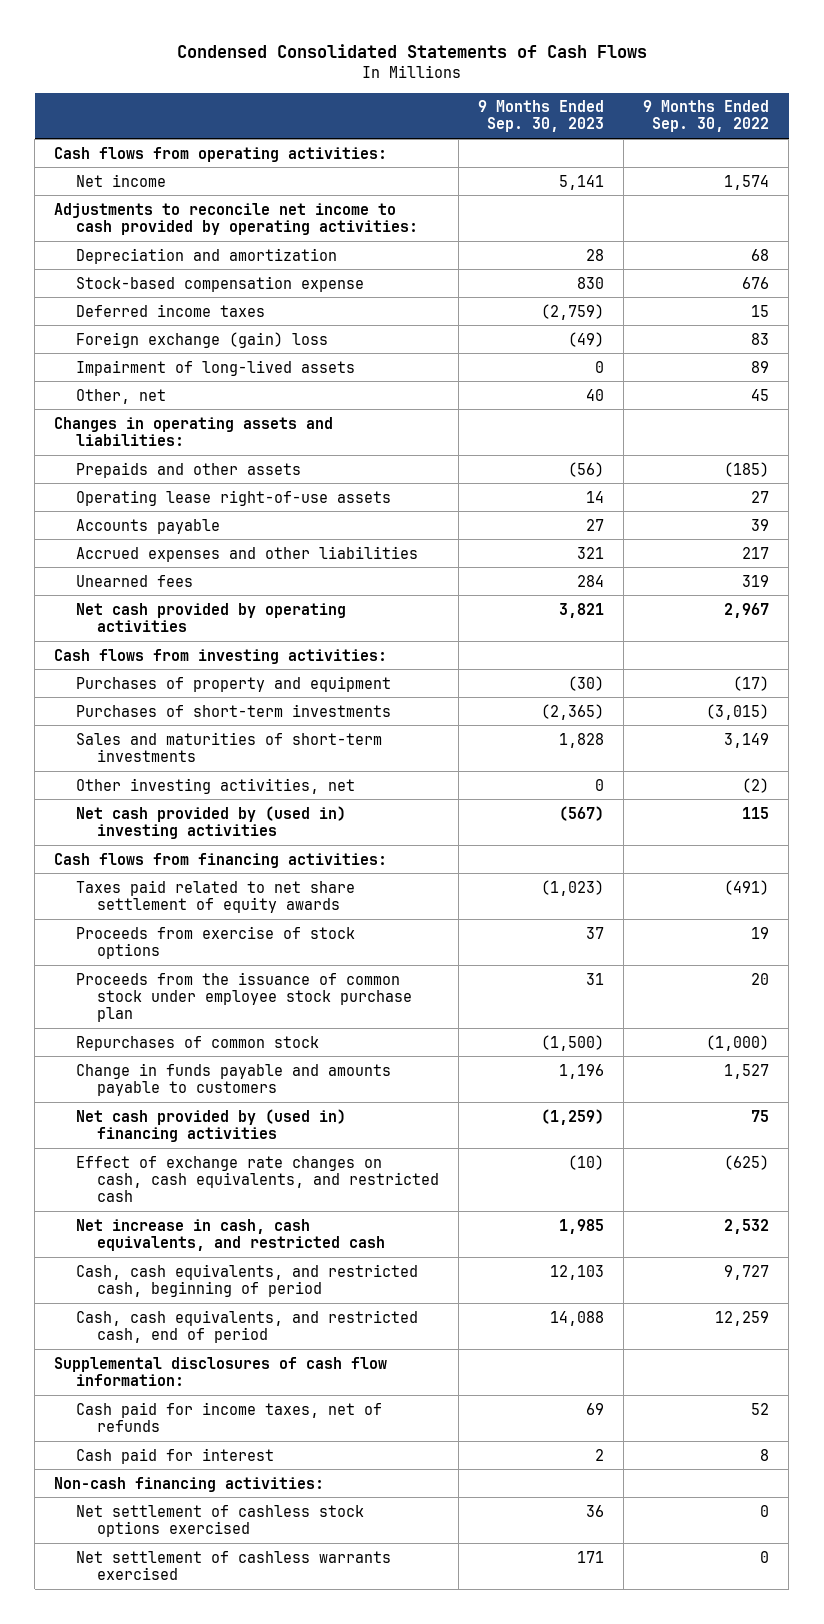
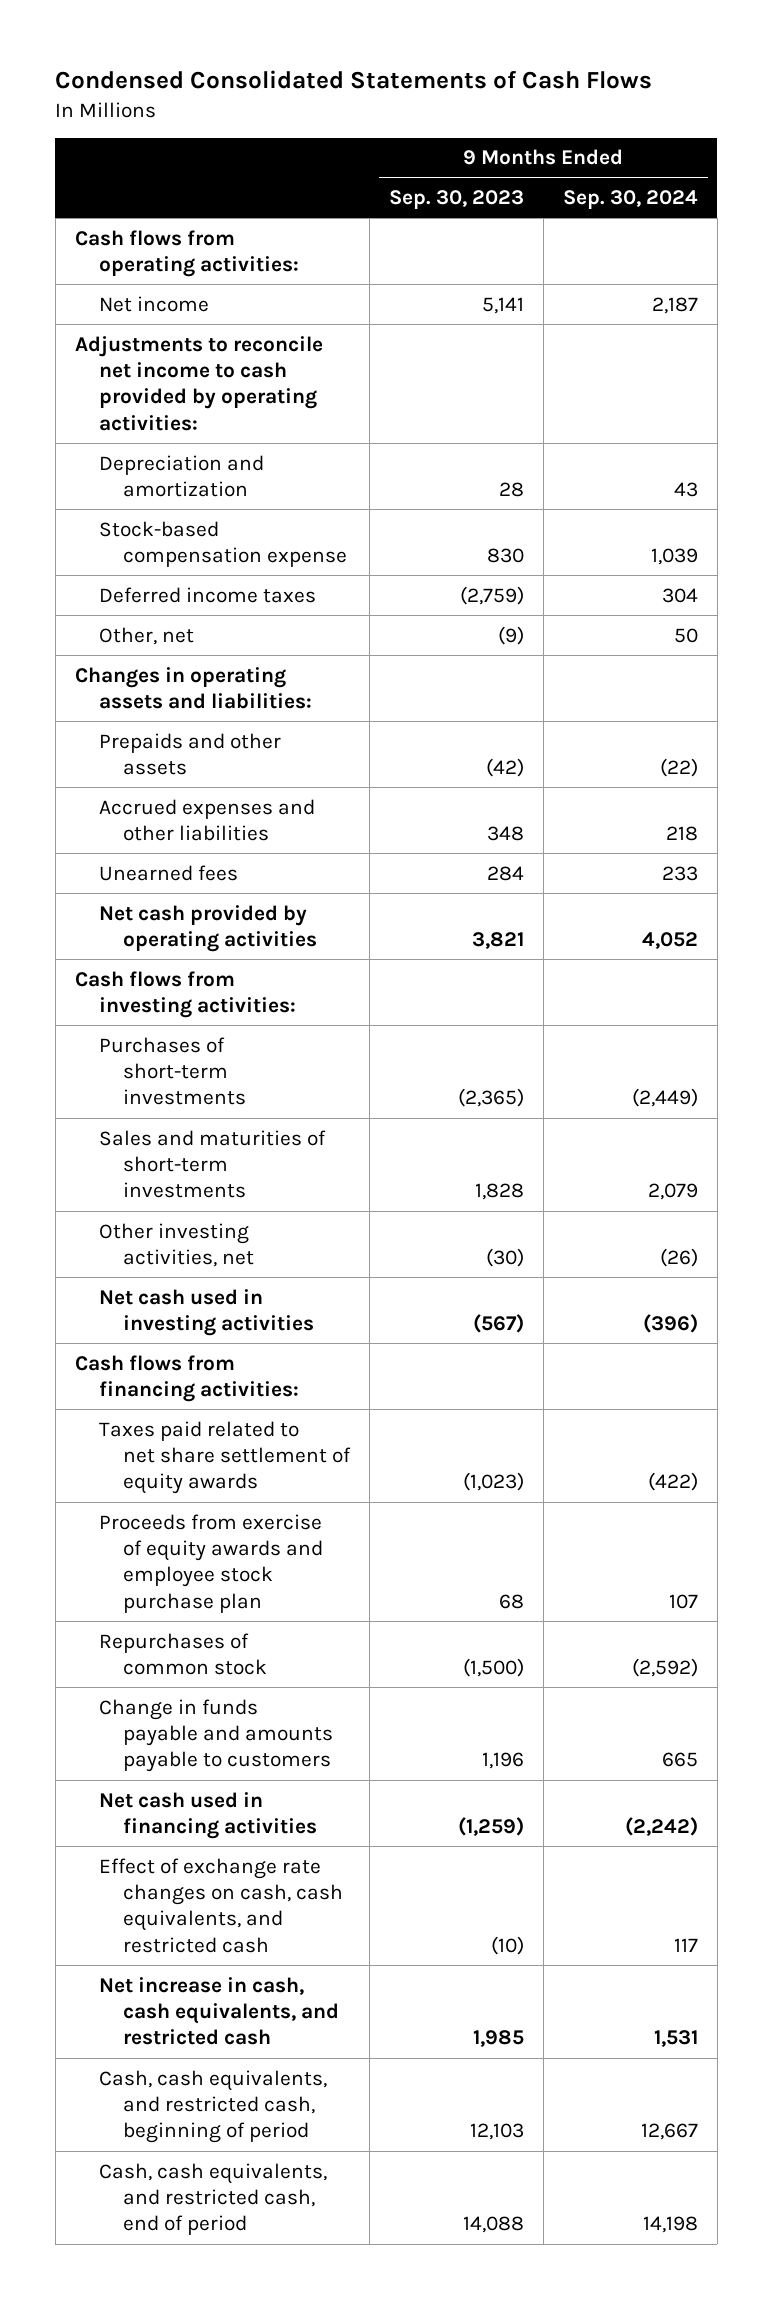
- | 9 Months Ended Sep. 30, 2023 | 9 Months Ended Sep. 30, 2022
+ | 9 Months Ended Sep. 30, 2023 | 9 Months Ended Sep. 30, 2024
- Foreign exchange (gain) loss | (49) | 83
- Impairment of long-lived assets | 0 | 89
- Other, net | 40 | 45
+ Other, net | (9) | 50
- Prepaids and other assets | (56) | (185)
- Operating lease right-of-use assets | 14 | 27
- Accounts payable | 27 | 39
- Accrued expenses and other liabilities | 321 | 217
+ Prepaids and other assets | (42) | (22)
+ Accrued expenses and other liabilities | 348 | 218
- Purchases of property and equipment | (30) | (17)
- Other investing activities, net | 0 | (2)
- Net cash provided by (used in) investing activities | (567) | 115
+ Other investing activities, net | (30) | (26)
+ Net cash used in investing activities | (567) | (396)
- Proceeds from exercise of stock options | 37 | 19
- Proceeds from the issuance of common stock under employee stock purchase plan | 31 | 20
+ Proceeds from exercise of equity awards and employee stock purchase plan | 68 | 107
- Net cash provided by (used in) financing activities | (1,259) | 75
+ Net cash used in financing activities | (1,259) | (2,242)
- Supplemental disclosures of cash flow information:
- Cash paid for income taxes, net of refunds | 69 | 52
- Cash paid for interest | 2 | 8
- Non-cash financing activities:
- Net settlement of cashless stock options exercised | 36 | 0
- Net settlement of cashless warrants exercised | 171 | 0

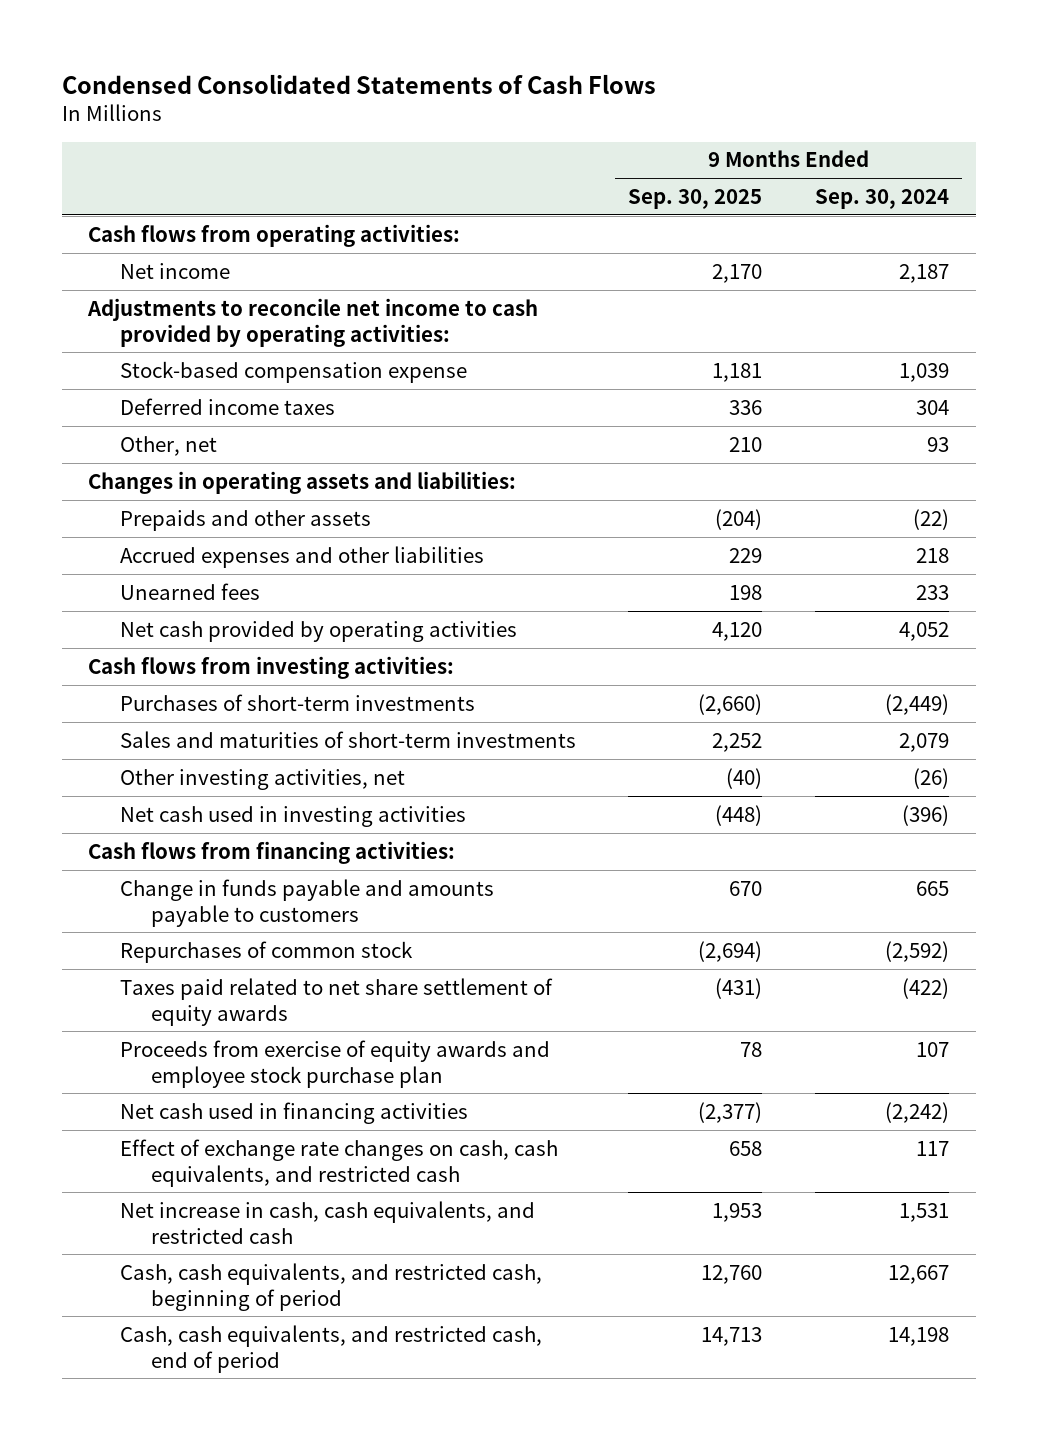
- | 9 Months Ended Sep. 30, 2023 | 9 Months Ended Sep. 30, 2024
+ | 9 Months Ended Sep. 30, 2025 | 9 Months Ended Sep. 30, 2024
- Depreciation and amortization | 28 | 43
- Other, net | (9) | 50
+ Other, net | 210 | 93
moved up: Change in funds payable and amounts payable to customers | 670 | 665
moved up: Repurchases of common stock | (2,694) | (2,592)

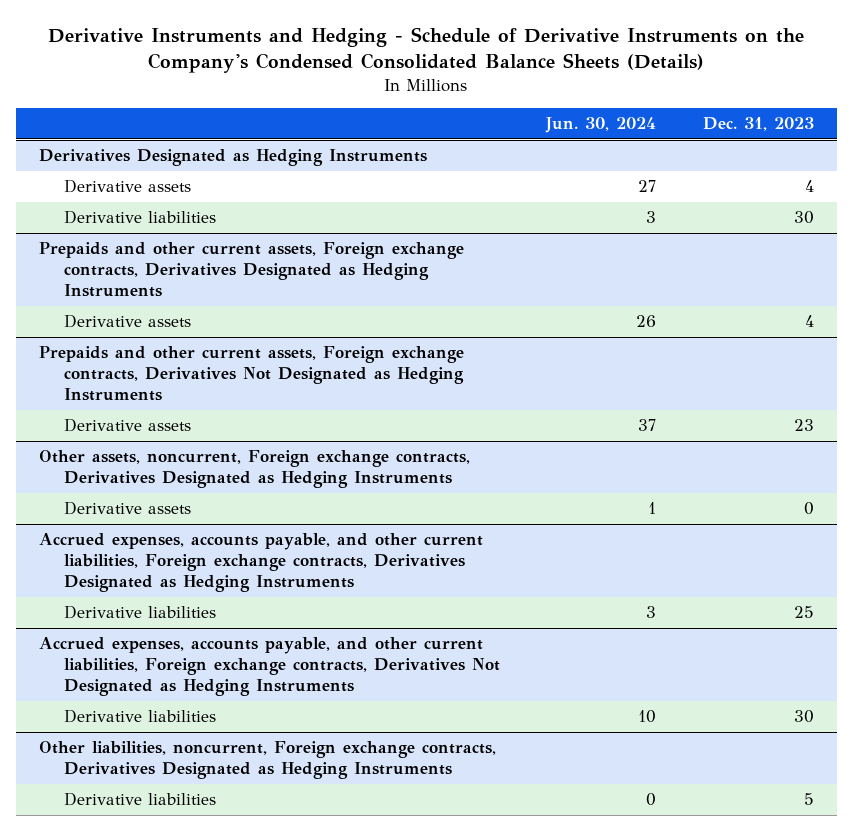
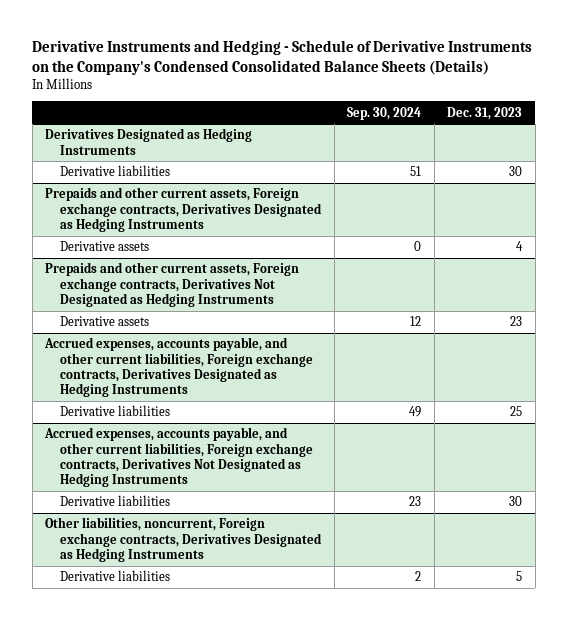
- | Jun. 30, 2024 | Dec. 31, 2023
+ | Sep. 30, 2024 | Dec. 31, 2023
@ Derivatives Designated as Hedging Instruments
- Derivative assets | 27 | 4
- Other assets, noncurrent, Foreign exchange contracts, Derivatives Designated as Hedging Instruments
- Derivative assets | 1 | 0

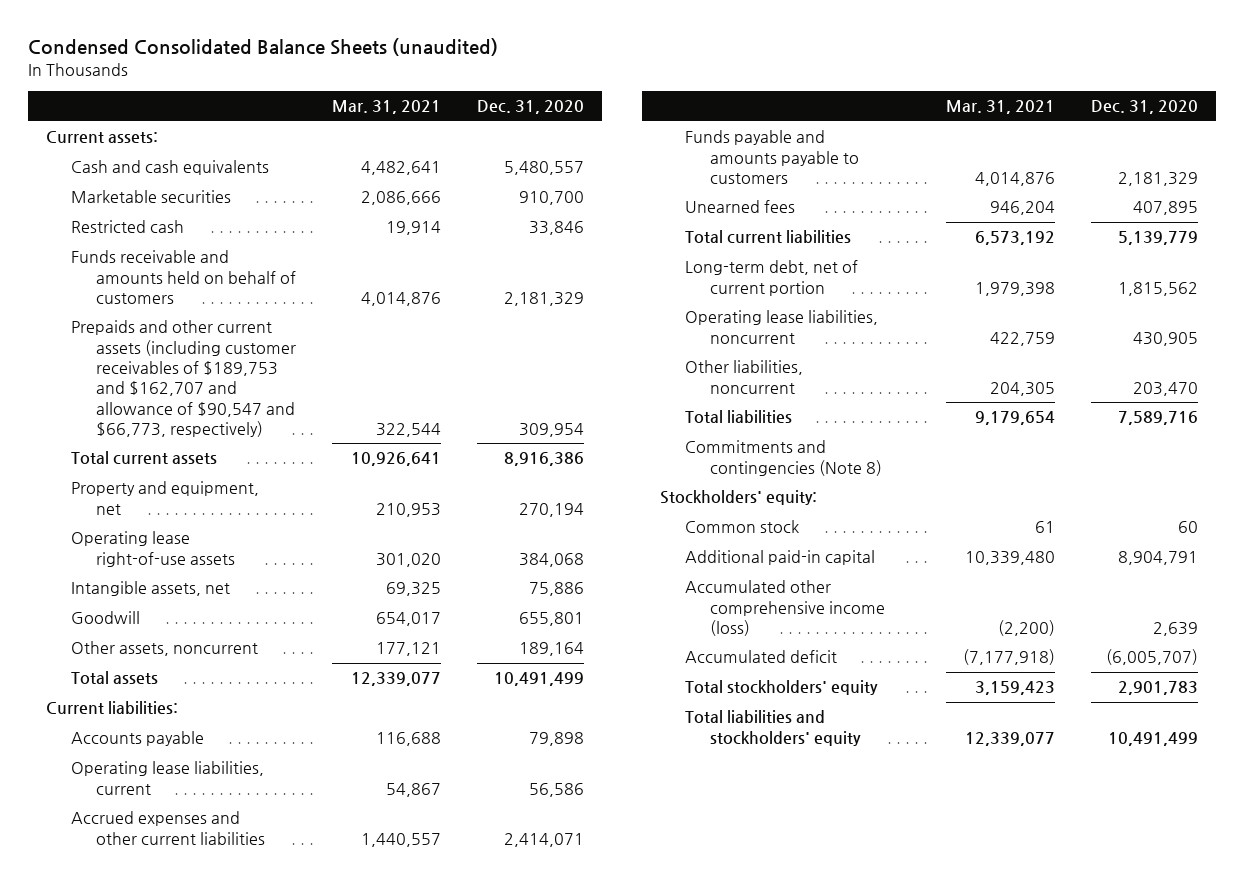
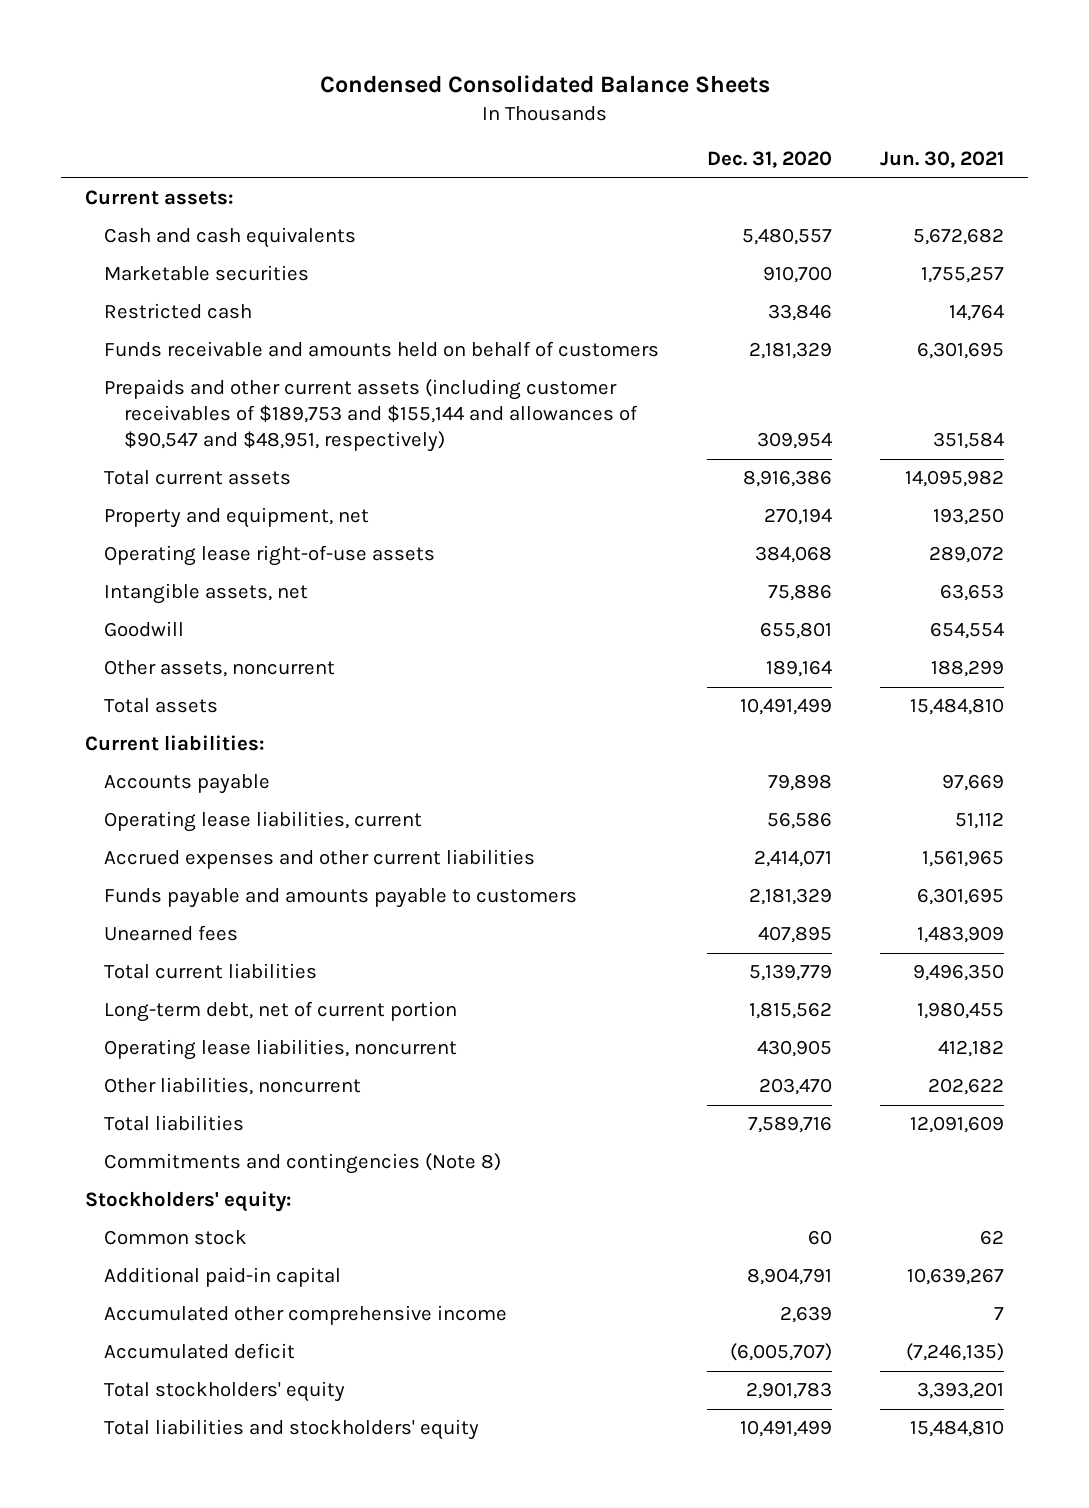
- Condensed Consolidated Balance Sheets (unaudited)
+ Condensed Consolidated Balance Sheets
- | Mar. 31, 2021 | Dec. 31, 2020
+ | Dec. 31, 2020 | Jun. 30, 2021
- Prepaids and other current assets (including customer receivables of $189,753 and $162,707 and allowance of $90,547 and $66,773, respectively) | 322,544 | 309,954
+ Prepaids and other current assets (including customer receivables of $189,753 and $155,144 and allowances of $90,547 and $48,951, respectively) | 309,954 | 351,584
- Accumulated other comprehensive income (loss) | (2,200) | 2,639
+ Accumulated other comprehensive income | 2,639 | 7

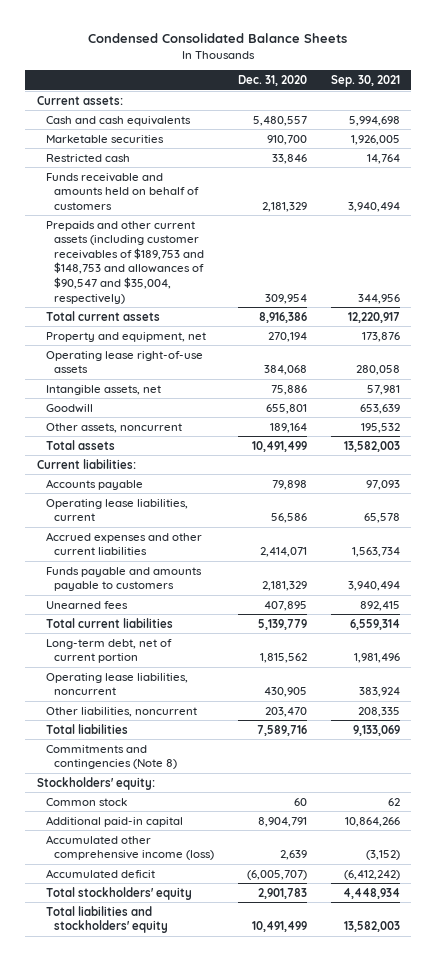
- | Dec. 31, 2020 | Jun. 30, 2021
+ | Dec. 31, 2020 | Sep. 30, 2021
- Prepaids and other current assets (including customer receivables of $189,753 and $155,144 and allowances of $90,547 and $48,951, respectively) | 309,954 | 351,584
+ Prepaids and other current assets (including customer receivables of $189,753 and $148,753 and allowances of $90,547 and $35,004, respectively) | 309,954 | 344,956
- Accumulated other comprehensive income | 2,639 | 7
+ Accumulated other comprehensive income (loss) | 2,639 | (3,152)

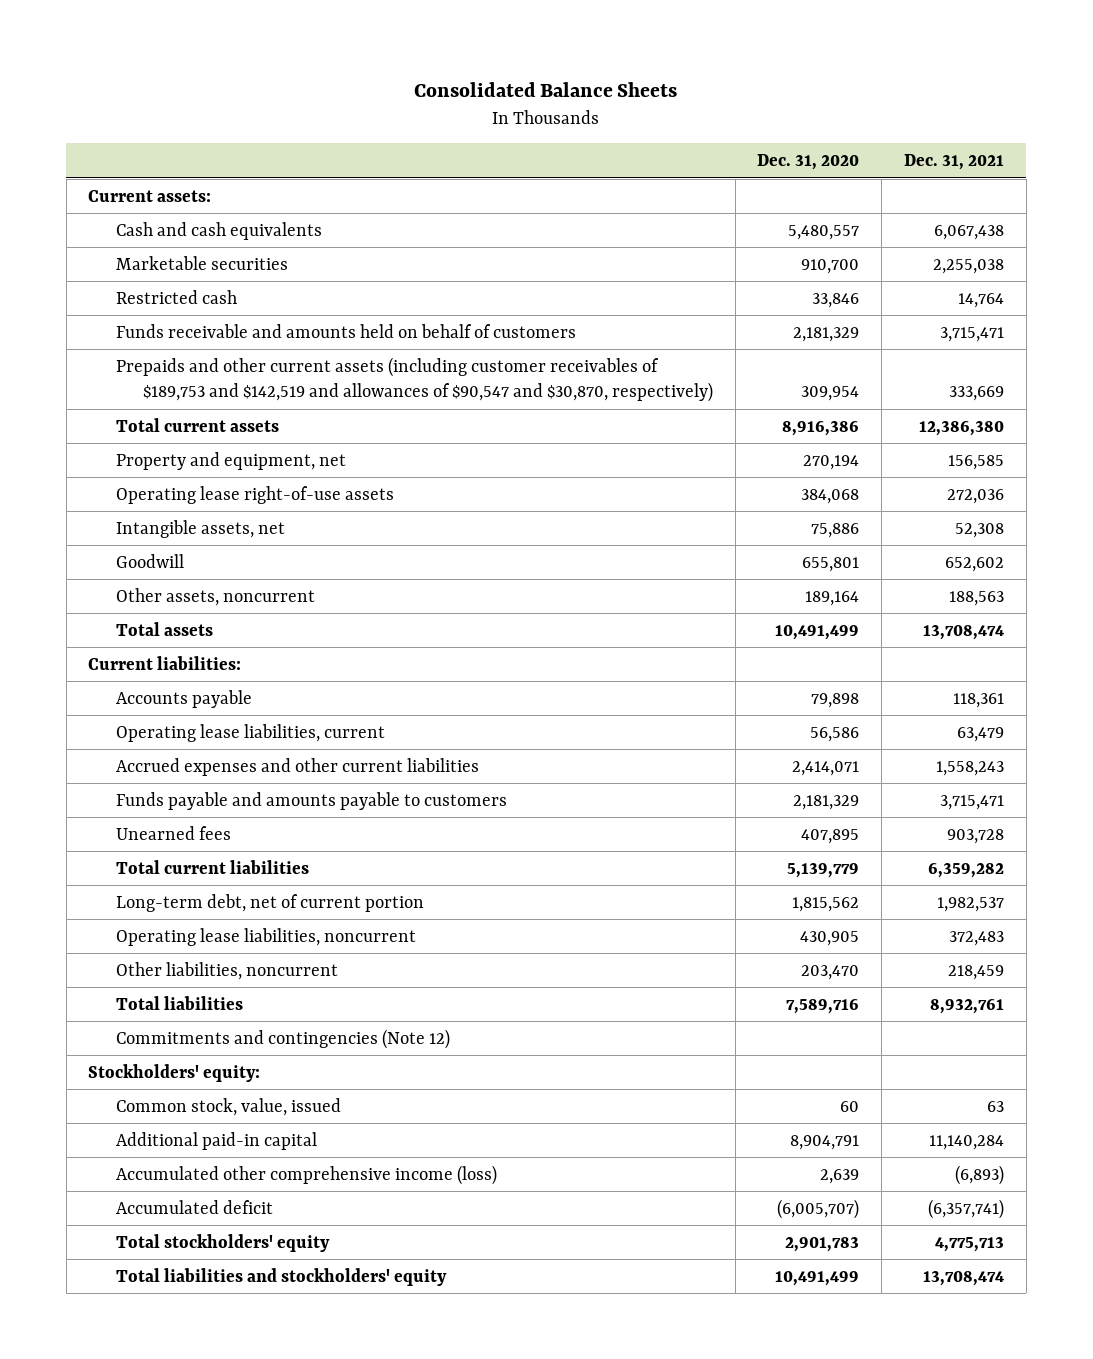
- Condensed Consolidated Balance Sheets
+ Consolidated Balance Sheets
- | Dec. 31, 2020 | Sep. 30, 2021
+ | Dec. 31, 2020 | Dec. 31, 2021
- Prepaids and other current assets (including customer receivables of $189,753 and $148,753 and allowances of $90,547 and $35,004, respectively) | 309,954 | 344,956
+ Prepaids and other current assets (including customer receivables of $189,753 and $142,519 and allowances of $90,547 and $30,870, respectively) | 309,954 | 333,669
- Commitments and contingencies (Note 8)
+ Commitments and contingencies (Note 12)
- Common stock | 60 | 62
+ Common stock, value, issued | 60 | 63

